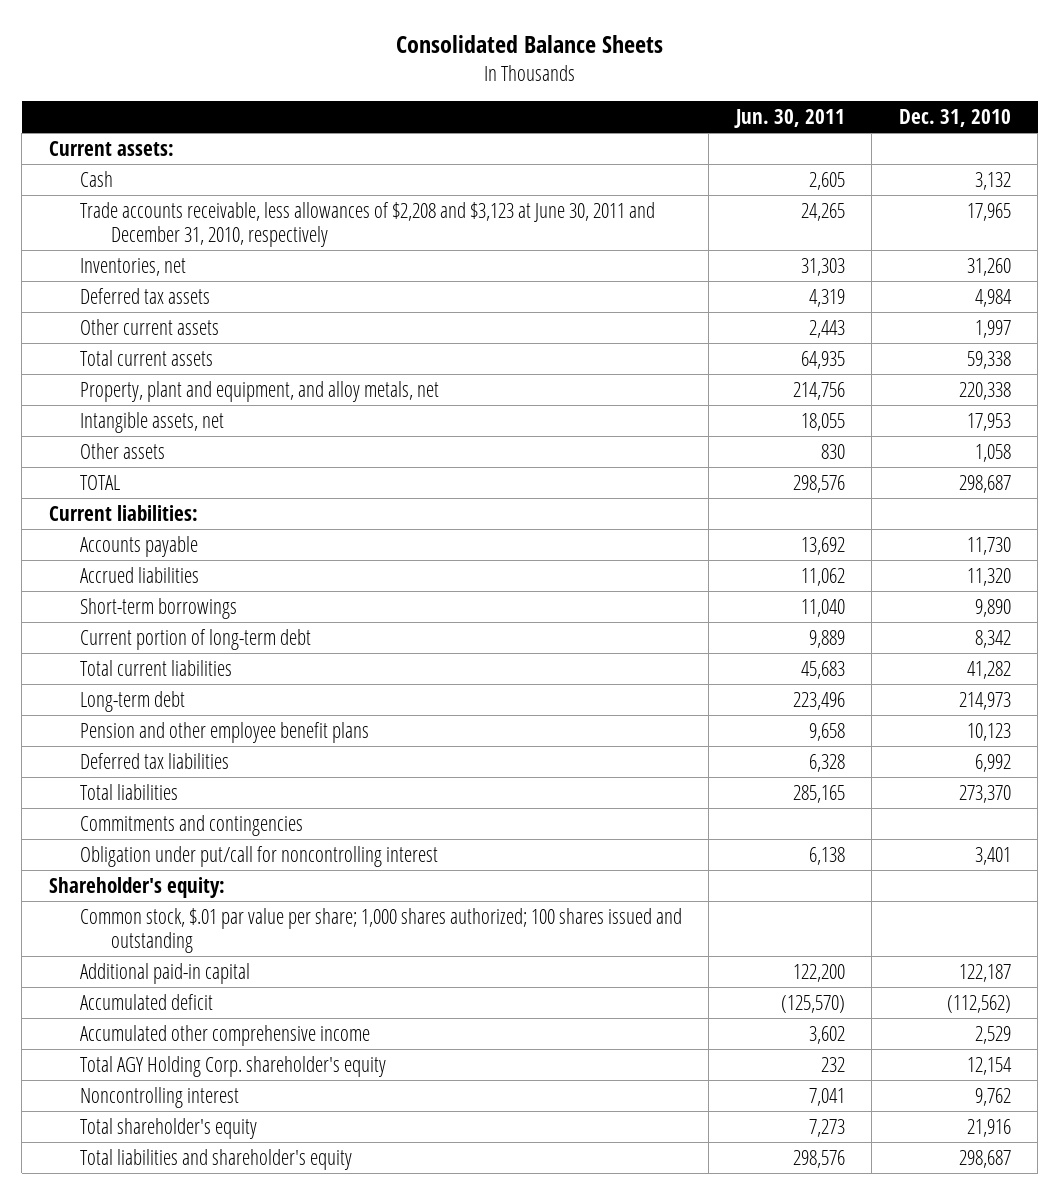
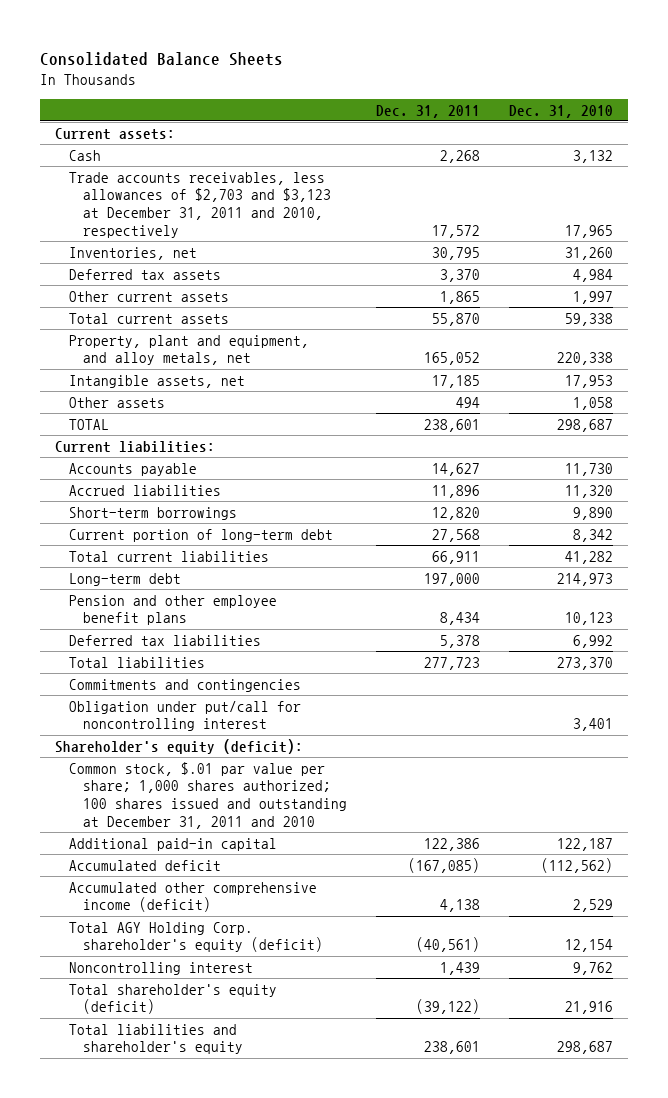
- | Jun. 30, 2011 | Dec. 31, 2010
+ | Dec. 31, 2011 | Dec. 31, 2010
- Trade accounts receivable, less allowances of $2,208 and $3,123 at June 30, 2011 and December 31, 2010, respectively | 24,265 | 17,965
+ Trade accounts receivables, less allowances of $2,703 and $3,123 at December 31, 2011 and 2010, respectively | 17,572 | 17,965
- Shareholder's equity:
- Common stock, $.01 par value per share; 1,000 shares authorized; 100 shares issued and outstanding
+ Shareholder's equity (deficit):
+ Common stock, $.01 par value per share; 1,000 shares authorized; 100 shares issued and outstanding at December 31, 2011 and 2010
- Accumulated other comprehensive income | 3,602 | 2,529
- Total AGY Holding Corp. shareholder's equity | 232 | 12,154
+ Accumulated other comprehensive income (deficit) | 4,138 | 2,529
+ Total AGY Holding Corp. shareholder's equity (deficit) | (40,561) | 12,154
- Total shareholder's equity | 7,273 | 21,916
+ Total shareholder's equity (deficit) | (39,122) | 21,916

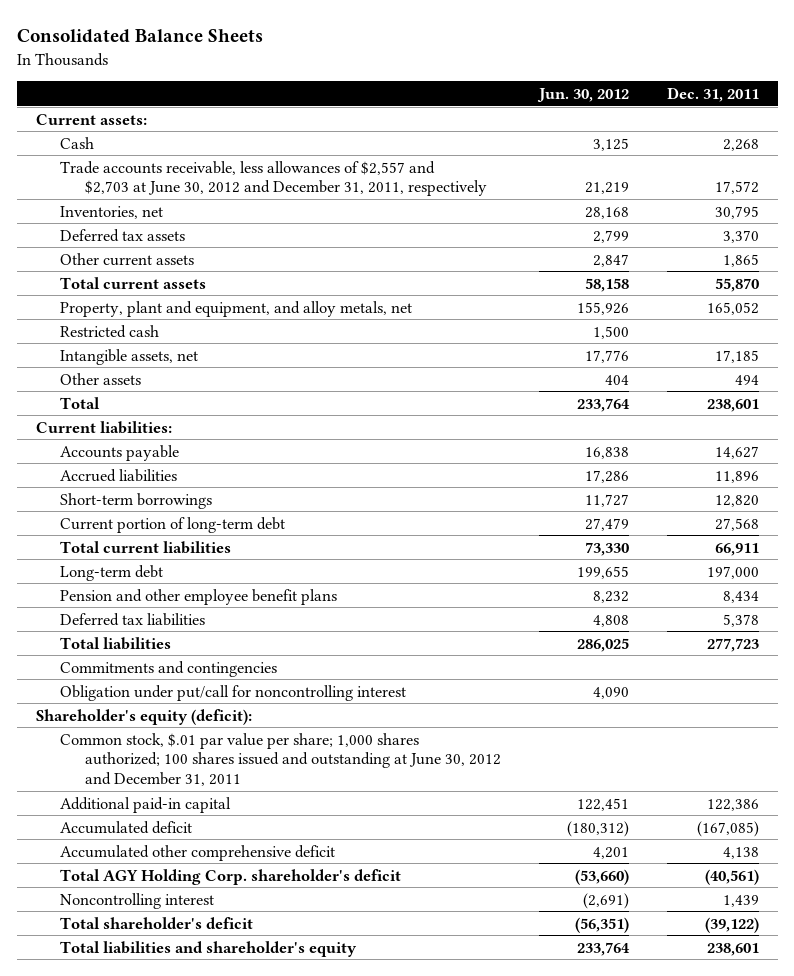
- | Dec. 31, 2011 | Dec. 31, 2010
+ | Jun. 30, 2012 | Dec. 31, 2011
- Trade accounts receivables, less allowances of $2,703 and $3,123 at December 31, 2011 and 2010, respectively | 17,572 | 17,965
+ Trade accounts receivable, less allowances of $2,557 and $2,703 at June 30, 2012 and December 31, 2011, respectively | 21,219 | 17,572
+ Restricted cash | 1,500 |
- TOTAL | 238,601 | 298,687
+ Total | 233,764 | 238,601
- Common stock, $.01 par value per share; 1,000 shares authorized; 100 shares issued and outstanding at December 31, 2011 and 2010
+ Common stock, $.01 par value per share; 1,000 shares authorized; 100 shares issued and outstanding at June 30, 2012 and December 31, 2011
- Accumulated other comprehensive income (deficit) | 4,138 | 2,529
- Total AGY Holding Corp. shareholder's equity (deficit) | (40,561) | 12,154
+ Accumulated other comprehensive deficit | 4,201 | 4,138
+ Total AGY Holding Corp. shareholder's deficit | (53,660) | (40,561)
- Total shareholder's equity (deficit) | (39,122) | 21,916
+ Total shareholder's deficit | (56,351) | (39,122)

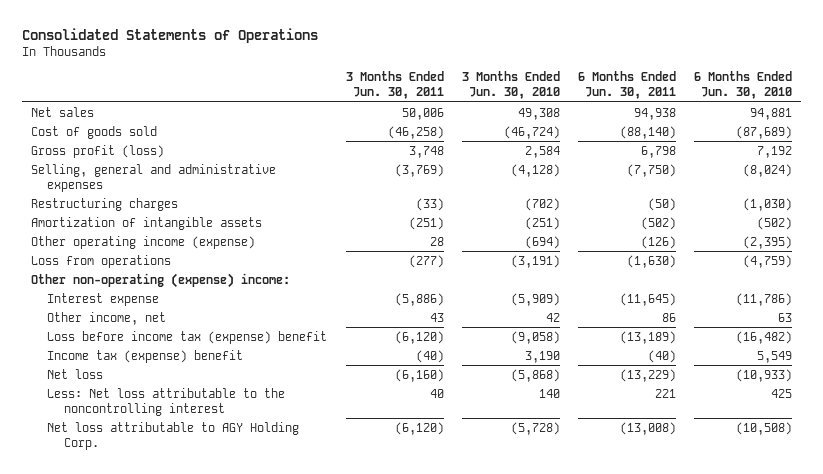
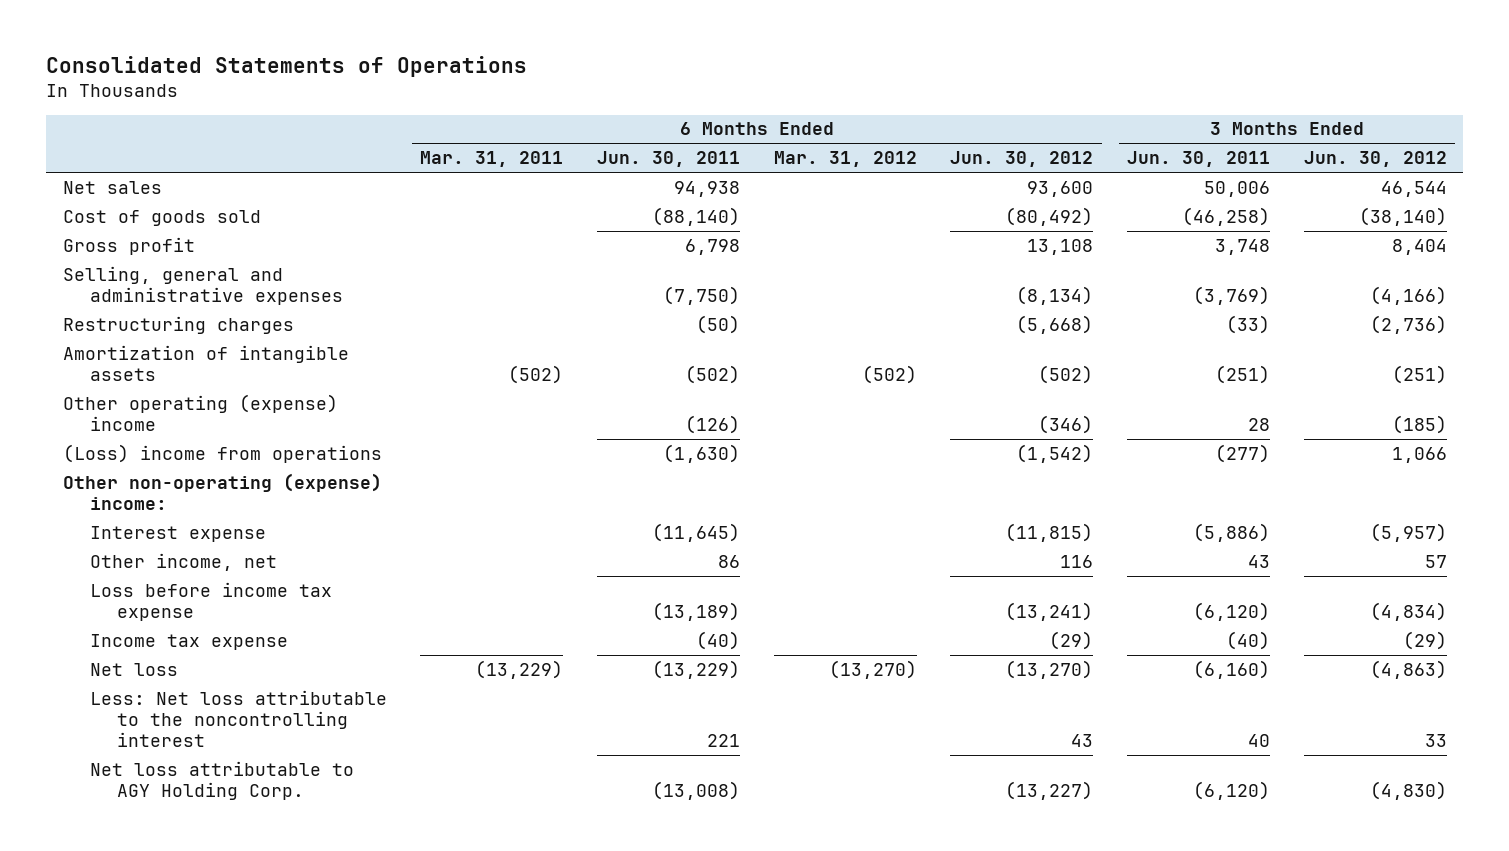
- | 3 Months Ended Jun. 30, 2011 | 3 Months Ended Jun. 30, 2010 | 6 Months Ended Jun. 30, 2011 | 6 Months Ended Jun. 30, 2010
+ | 6 Months Ended Mar. 31, 2011 | 6 Months Ended Jun. 30, 2011 | 6 Months Ended Mar. 31, 2012 | 6 Months Ended Jun. 30, 2012 | 3 Months Ended Jun. 30, 2011 | 3 Months Ended Jun. 30, 2012
- Gross profit (loss) | 3,748 | 2,584 | 6,798 | 7,192
+ Gross profit | | 6,798 | | 13,108 | 3,748 | 8,404
- Other operating income (expense) | 28 | (694) | (126) | (2,395)
- Loss from operations | (277) | (3,191) | (1,630) | (4,759)
+ Other operating (expense) income | | (126) | | (346) | 28 | (185)
+ (Loss) income from operations | | (1,630) | | (1,542) | (277) | 1,066
- Loss before income tax (expense) benefit | (6,120) | (9,058) | (13,189) | (16,482)
- Income tax (expense) benefit | (40) | 3,190 | (40) | 5,549
+ Loss before income tax expense | | (13,189) | | (13,241) | (6,120) | (4,834)
+ Income tax expense | | (40) | | (29) | (40) | (29)

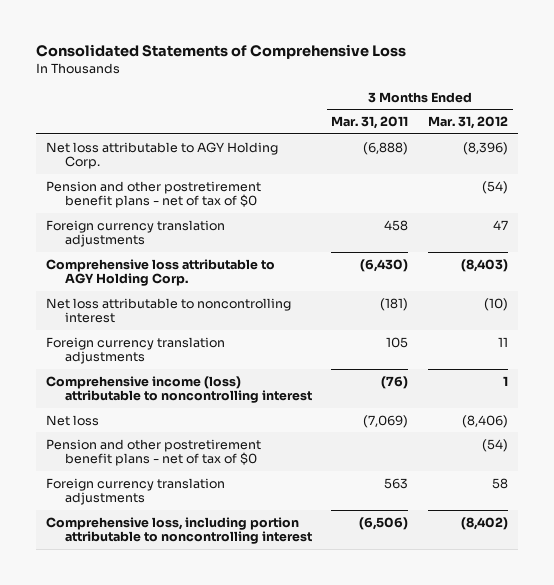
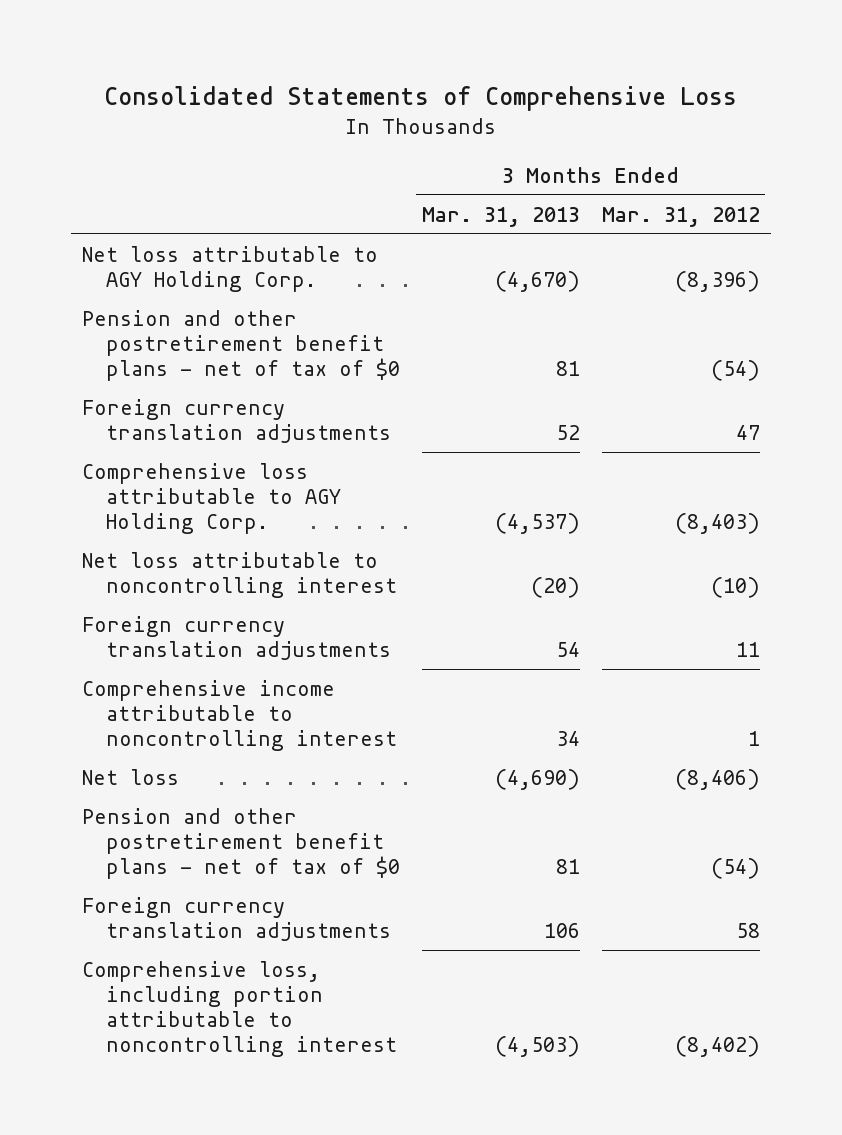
- | 3 Months Ended Mar. 31, 2011 | 3 Months Ended Mar. 31, 2012
+ | 3 Months Ended Mar. 31, 2013 | 3 Months Ended Mar. 31, 2012
- Comprehensive income (loss) attributable to noncontrolling interest | (76) | 1
+ Comprehensive income attributable to noncontrolling interest | 34 | 1

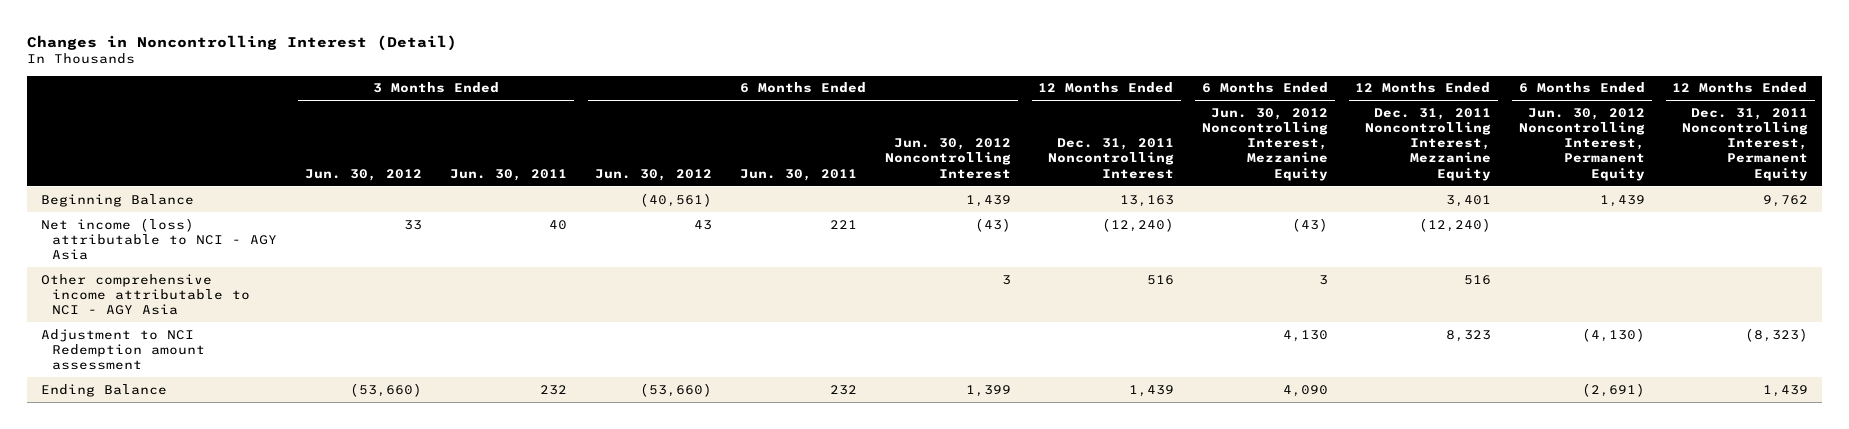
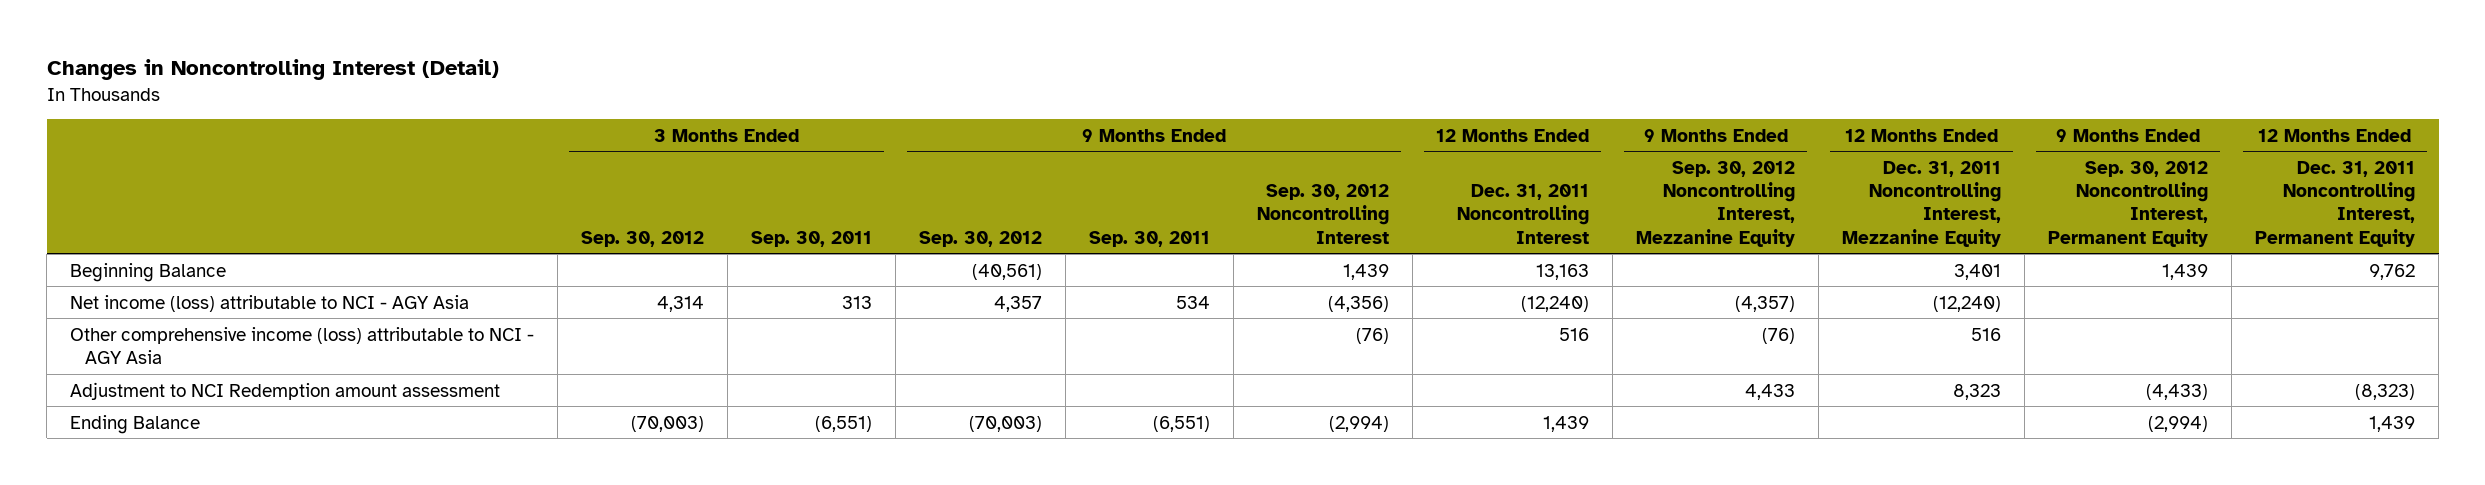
- | 3 Months Ended Jun. 30, 2012 | 3 Months Ended Jun. 30, 2011 | 6 Months Ended Jun. 30, 2012 | 6 Months Ended Jun. 30, 2011 | 6 Months Ended Jun. 30, 2012 Noncontrolling Interest | 12 Months Ended Dec. 31, 2011 Noncontrolling Interest | 6 Months Ended Jun. 30, 2012 Noncontrolling Interest, Mezzanine Equity | 12 Months Ended Dec. 31, 2011 Noncontrolling Interest, Mezzanine Equity | 6 Months Ended Jun. 30, 2012 Noncontrolling Interest, Permanent Equity | 12 Months Ended Dec. 31, 2011 Noncontrolling Interest, Permanent Equity
+ | 3 Months Ended Sep. 30, 2012 | 3 Months Ended Sep. 30, 2011 | 9 Months Ended Sep. 30, 2012 | 9 Months Ended Sep. 30, 2011 | 9 Months Ended Sep. 30, 2012 Noncontrolling Interest | 12 Months Ended Dec. 31, 2011 Noncontrolling Interest | 9 Months Ended Sep. 30, 2012 Noncontrolling Interest, Mezzanine Equity | 12 Months Ended Dec. 31, 2011 Noncontrolling Interest, Mezzanine Equity | 9 Months Ended Sep. 30, 2012 Noncontrolling Interest, Permanent Equity | 12 Months Ended Dec. 31, 2011 Noncontrolling Interest, Permanent Equity
- Other comprehensive income attributable to NCI - AGY Asia | | | | | 3 | 516 | 3 | 516 | |
+ Other comprehensive income (loss) attributable to NCI - AGY Asia | | | | | (76) | 516 | (76) | 516 | |

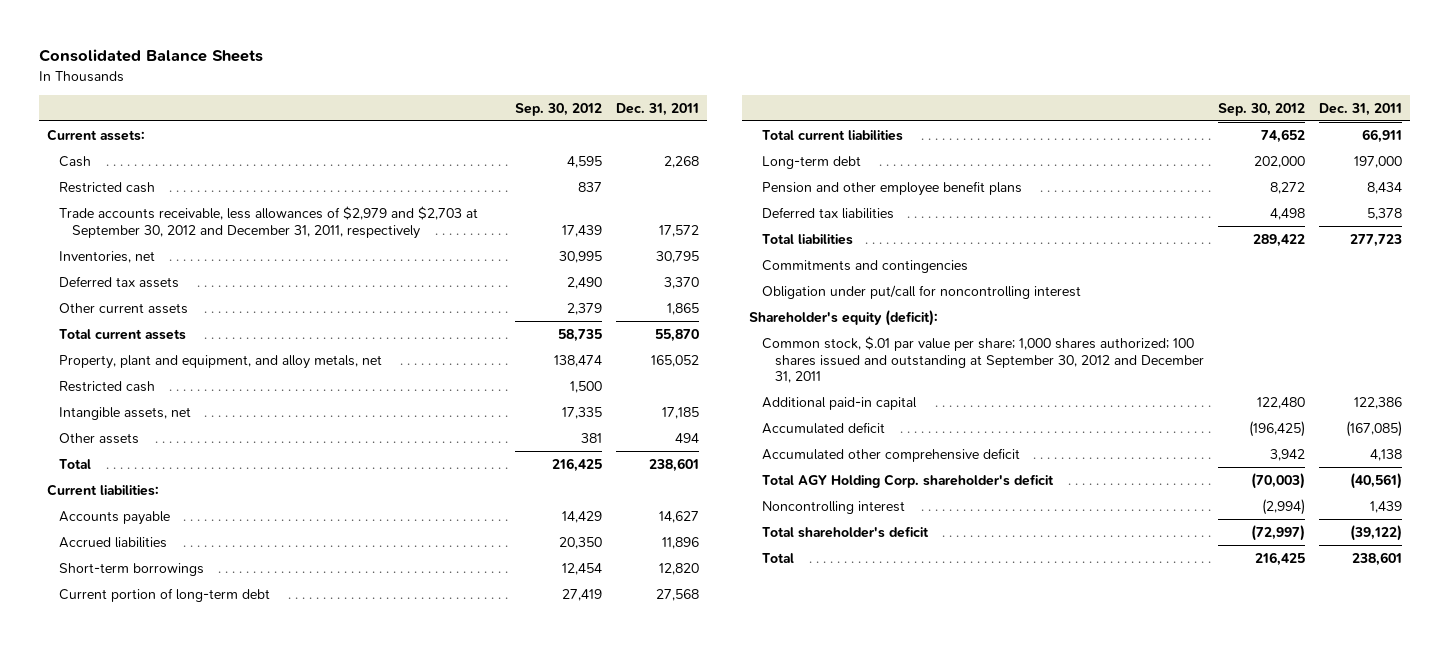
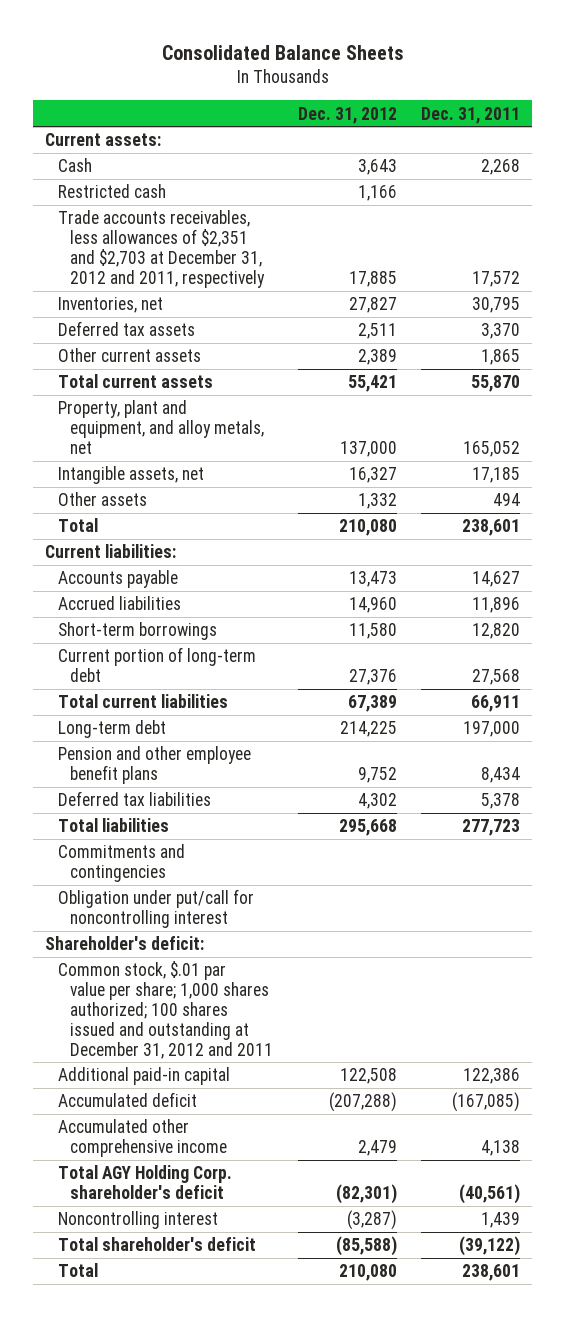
- | Sep. 30, 2012 | Dec. 31, 2011
+ | Dec. 31, 2012 | Dec. 31, 2011
- Trade accounts receivable, less allowances of $2,979 and $2,703 at September 30, 2012 and December 31, 2011, respectively | 17,439 | 17,572
+ Trade accounts receivables, less allowances of $2,351 and $2,703 at December 31, 2012 and 2011, respectively | 17,885 | 17,572
- Restricted cash | 1,500 |
- Shareholder's equity (deficit):
- Common stock, $.01 par value per share; 1,000 shares authorized; 100 shares issued and outstanding at September 30, 2012 and December 31, 2011
+ Shareholder's deficit:
+ Common stock, $.01 par value per share; 1,000 shares authorized; 100 shares issued and outstanding at December 31, 2012 and 2011
- Accumulated other comprehensive deficit | 3,942 | 4,138
+ Accumulated other comprehensive income | 2,479 | 4,138

